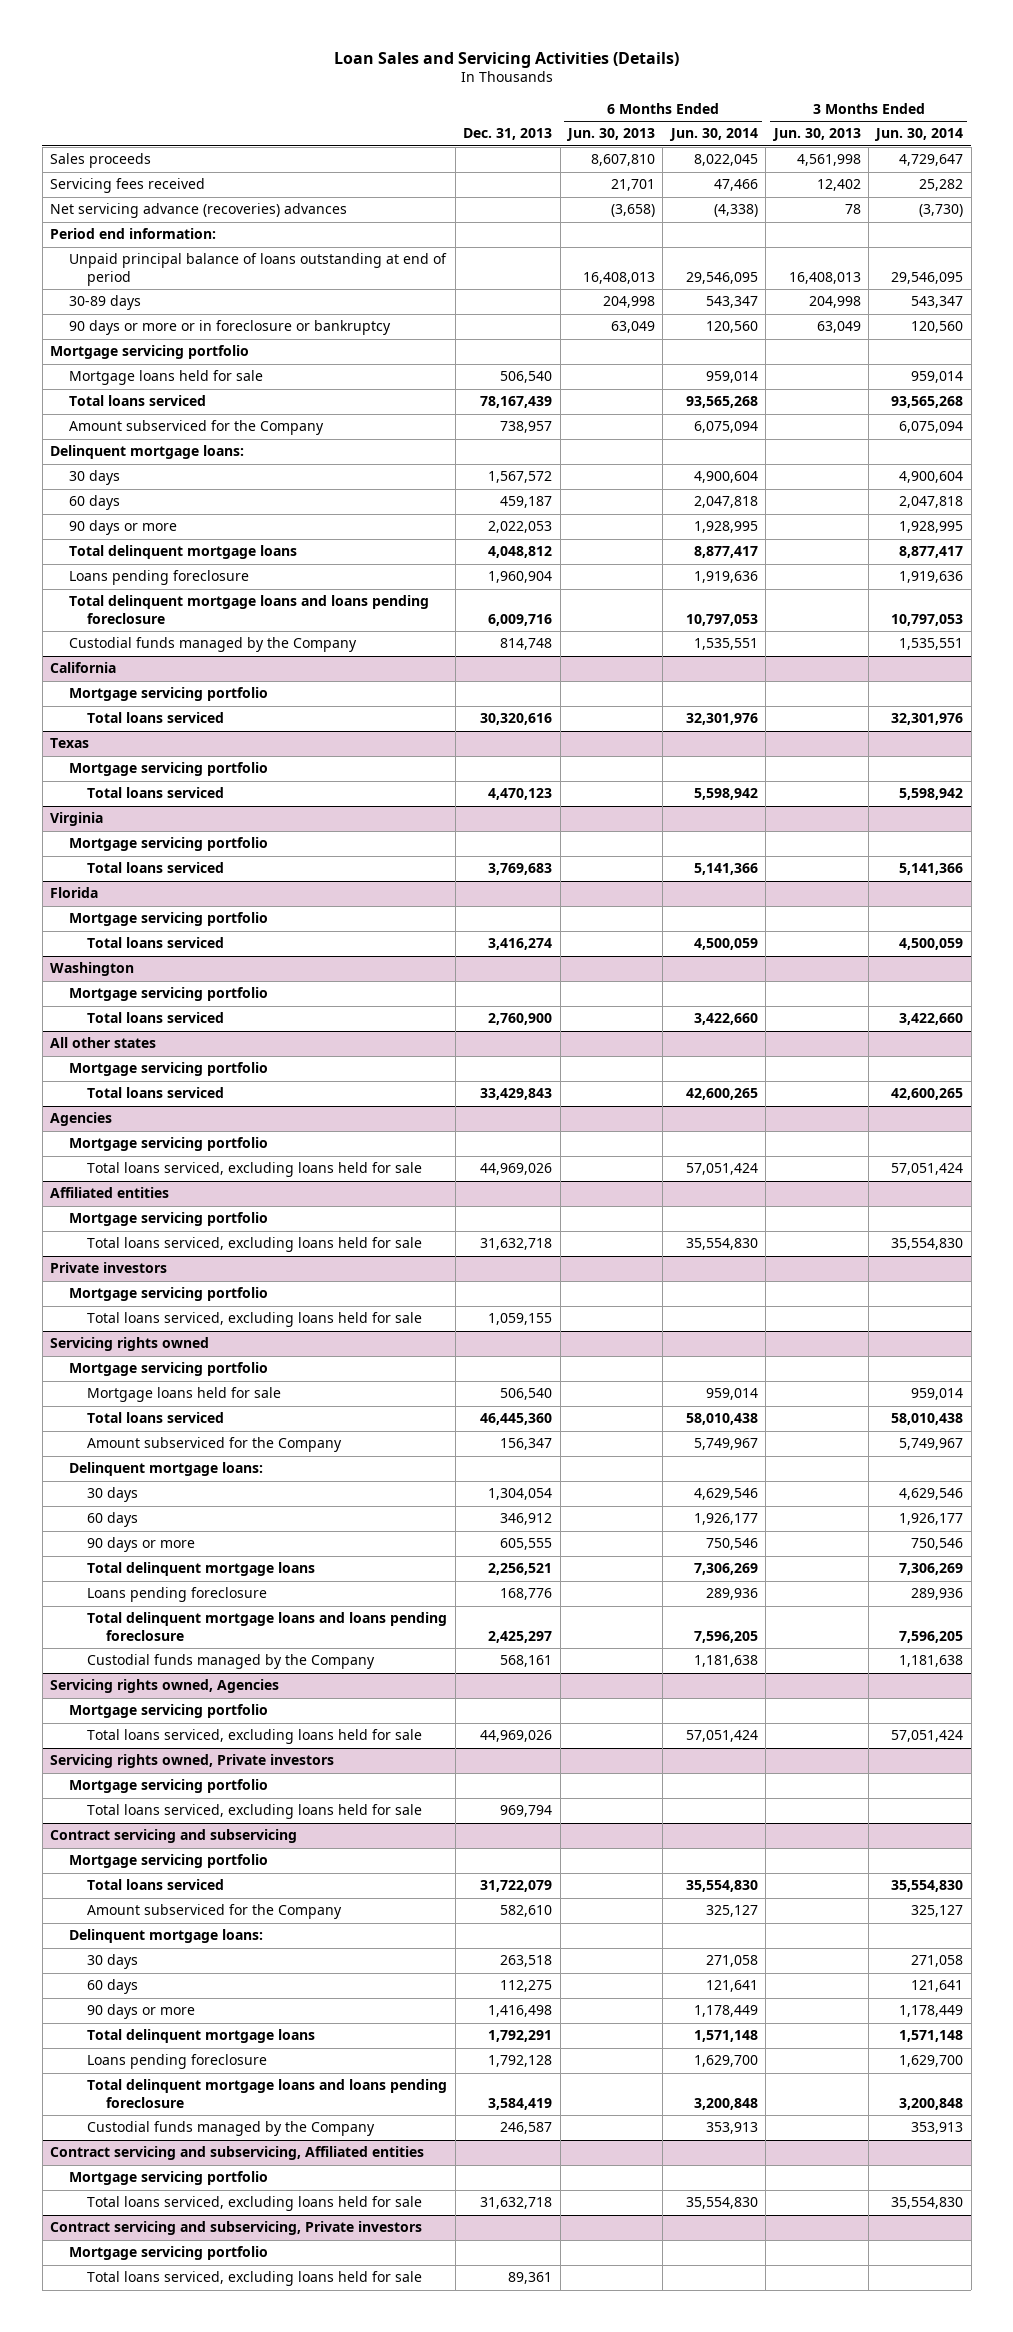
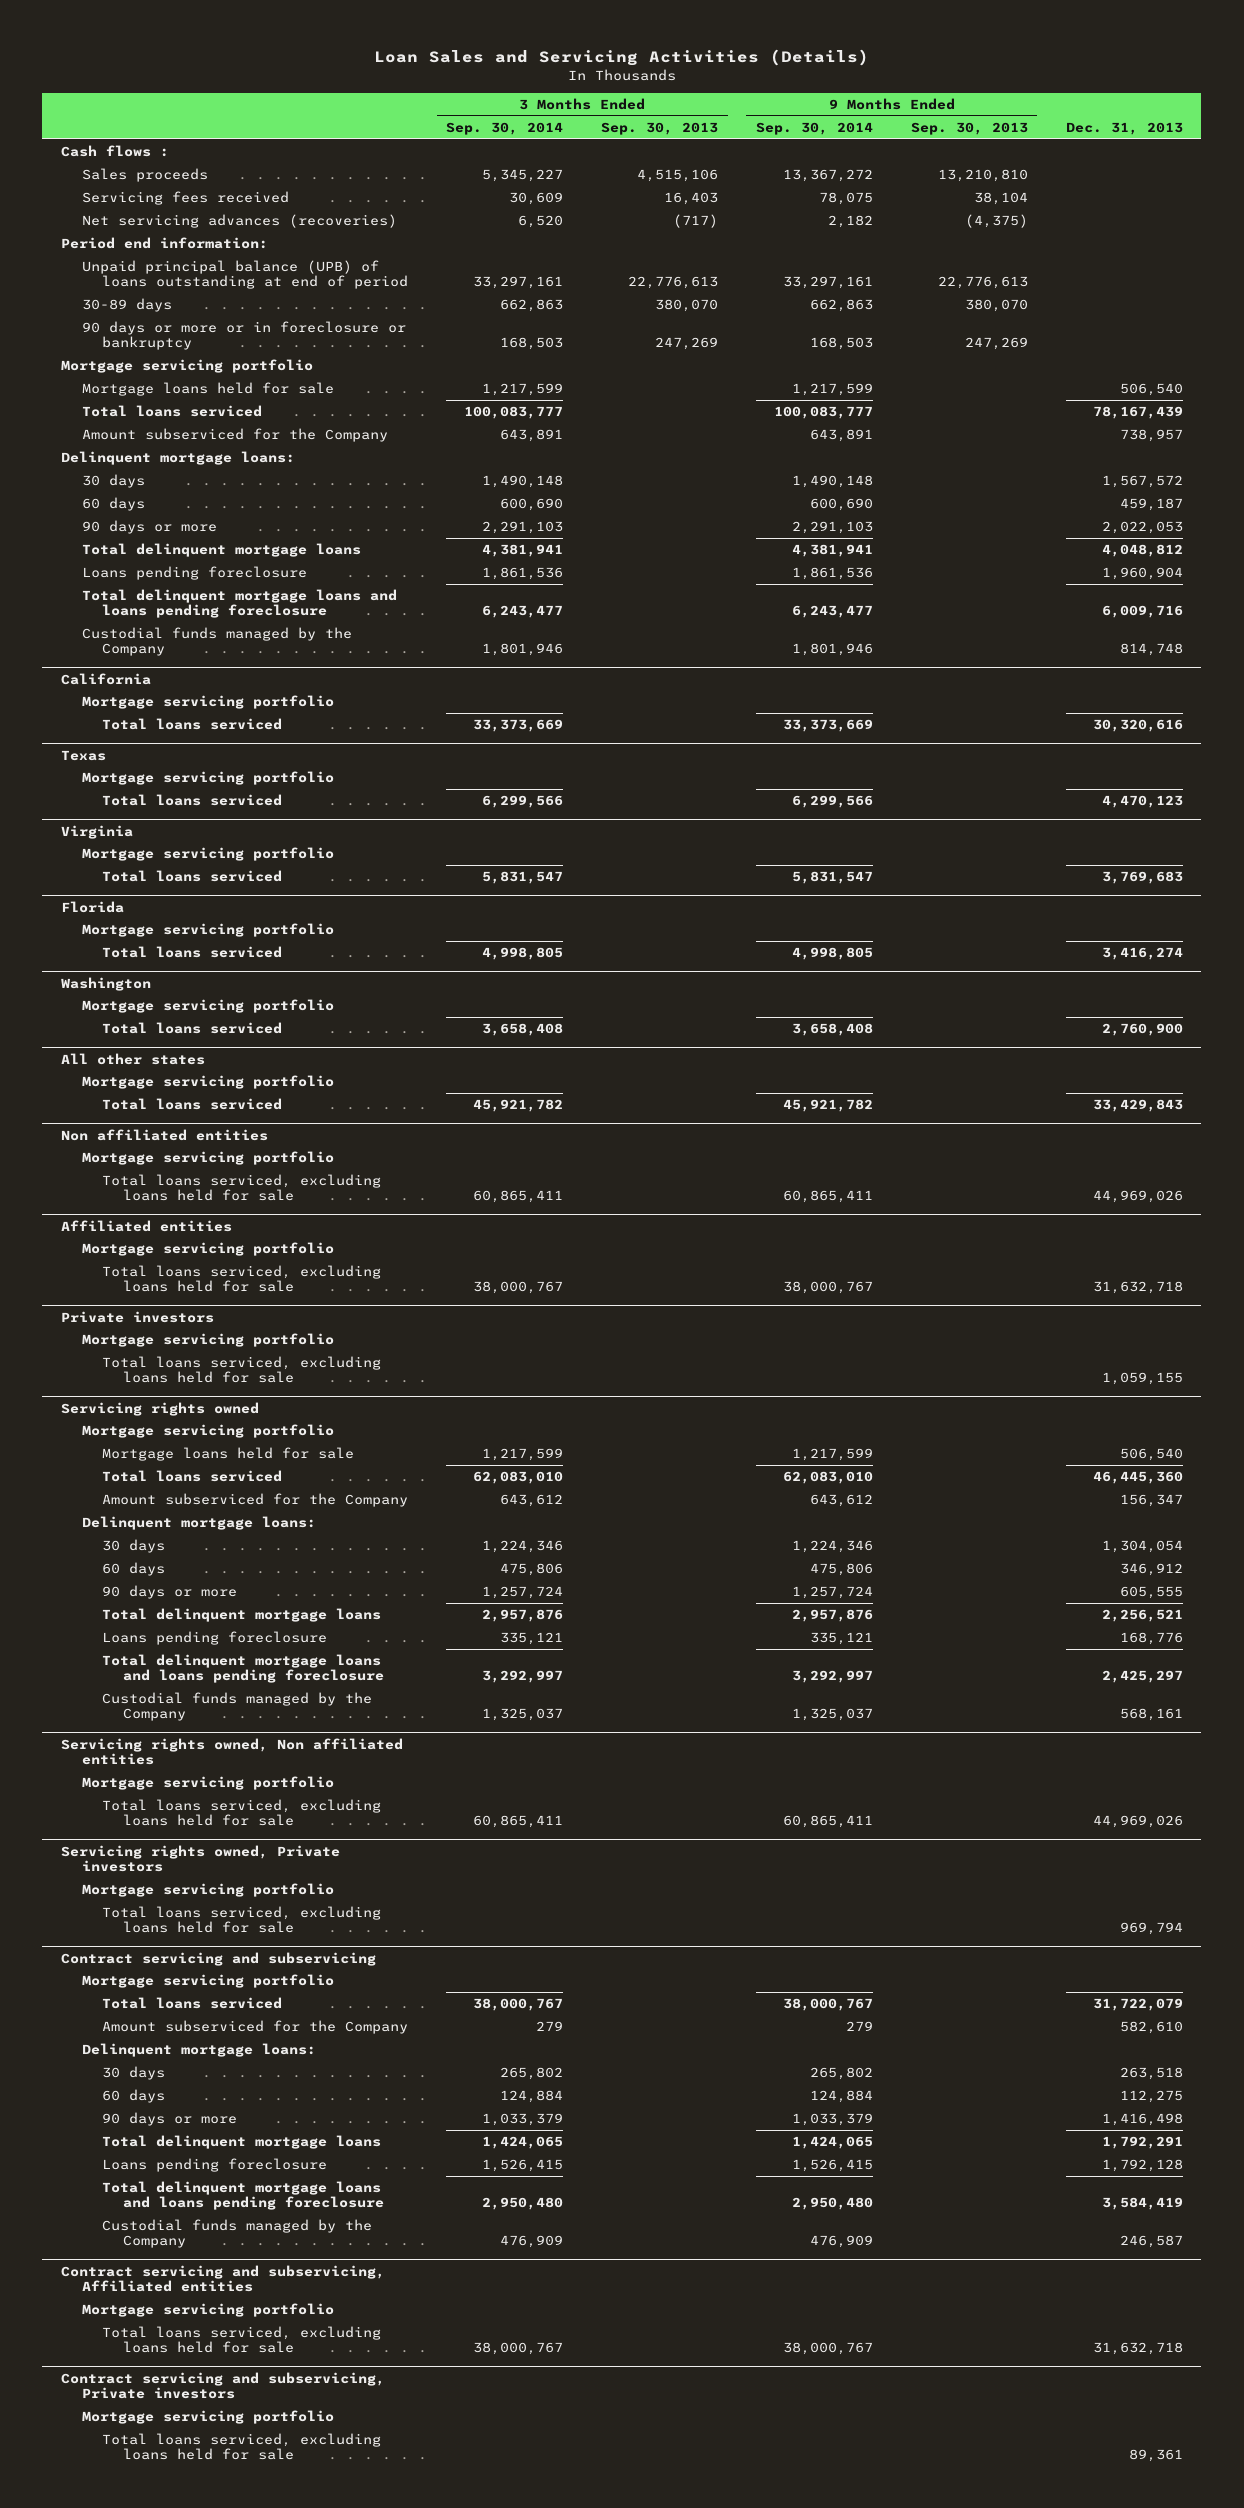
- | Dec. 31, 2013 | 6 Months Ended Jun. 30, 2013 | 6 Months Ended Jun. 30, 2014 | 3 Months Ended Jun. 30, 2013 | 3 Months Ended Jun. 30, 2014
+ | 3 Months Ended Sep. 30, 2014 | 3 Months Ended Sep. 30, 2013 | 9 Months Ended Sep. 30, 2014 | 9 Months Ended Sep. 30, 2013 | Dec. 31, 2013
+ Cash flows :
- Net servicing advance (recoveries) advances | | (3,658) | (4,338) | 78 | (3,730)
+ Net servicing advances (recoveries) | 6,520 | (717) | 2,182 | (4,375) |
- Unpaid principal balance of loans outstanding at end of period | | 16,408,013 | 29,546,095 | 16,408,013 | 29,546,095
+ Unpaid principal balance (UPB) of loans outstanding at end of period | 33,297,161 | 22,776,613 | 33,297,161 | 22,776,613 |
- Agencies
+ Non affiliated entities
- Servicing rights owned, Agencies
+ Servicing rights owned, Non affiliated entities

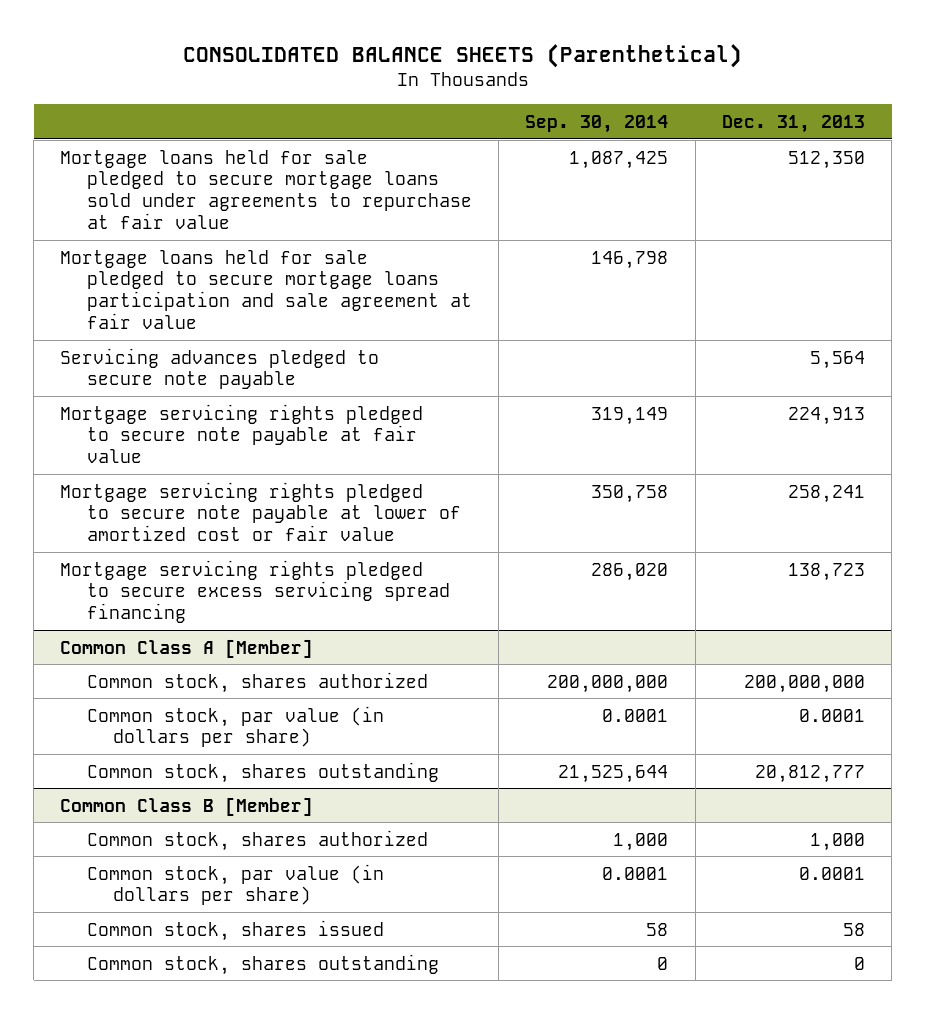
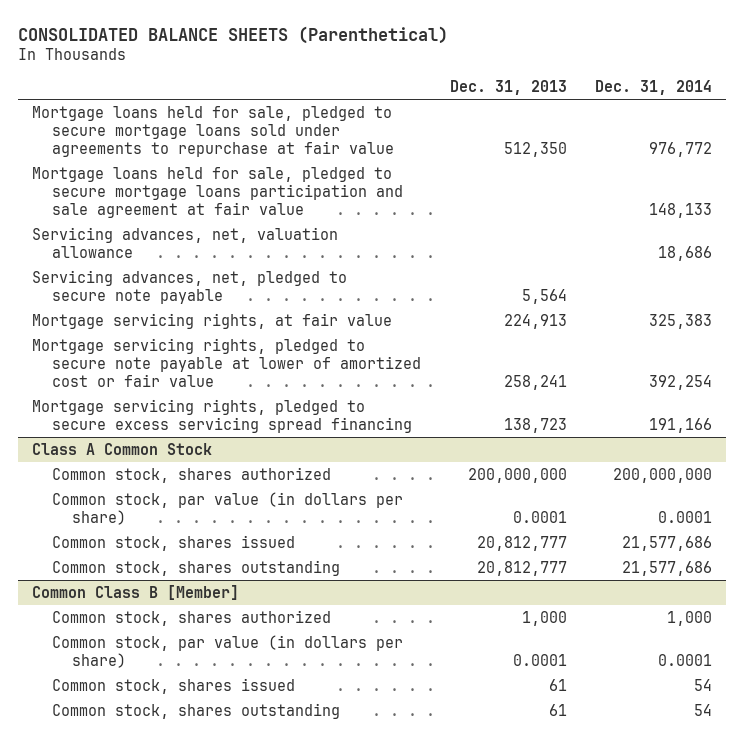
- | Sep. 30, 2014 | Dec. 31, 2013
+ | Dec. 31, 2013 | Dec. 31, 2014
- Mortgage loans held for sale pledged to secure mortgage loans sold under agreements to repurchase at fair value | 1,087,425 | 512,350
- Mortgage loans held for sale pledged to secure mortgage loans participation and sale agreement at fair value | 146,798 |
- Servicing advances pledged to secure note payable | | 5,564
- Mortgage servicing rights pledged to secure note payable at fair value | 319,149 | 224,913
- Mortgage servicing rights pledged to secure note payable at lower of amortized cost or fair value | 350,758 | 258,241
- Mortgage servicing rights pledged to secure excess servicing spread financing | 286,020 | 138,723
- Common Class A [Member]
+ Mortgage loans held for sale, pledged to secure mortgage loans sold under agreements to repurchase at fair value | 512,350 | 976,772
+ Mortgage loans held for sale, pledged to secure mortgage loans participation and sale agreement at fair value | | 148,133
+ Servicing advances, net, valuation allowance | | 18,686
+ Servicing advances, net, pledged to secure note payable | 5,564 |
+ Mortgage servicing rights, at fair value | 224,913 | 325,383
+ Mortgage servicing rights, pledged to secure note payable at lower of amortized cost or fair value | 258,241 | 392,254
+ Mortgage servicing rights, pledged to secure excess servicing spread financing | 138,723 | 191,166
+ Class A Common Stock
+ Common stock, shares issued | 20,812,777 | 21,577,686
@ Common Class B [Member]
- Common stock, shares issued | 58 | 58
- Common stock, shares outstanding | 0 | 0
+ Common stock, shares issued | 61 | 54
+ Common stock, shares outstanding | 61 | 54

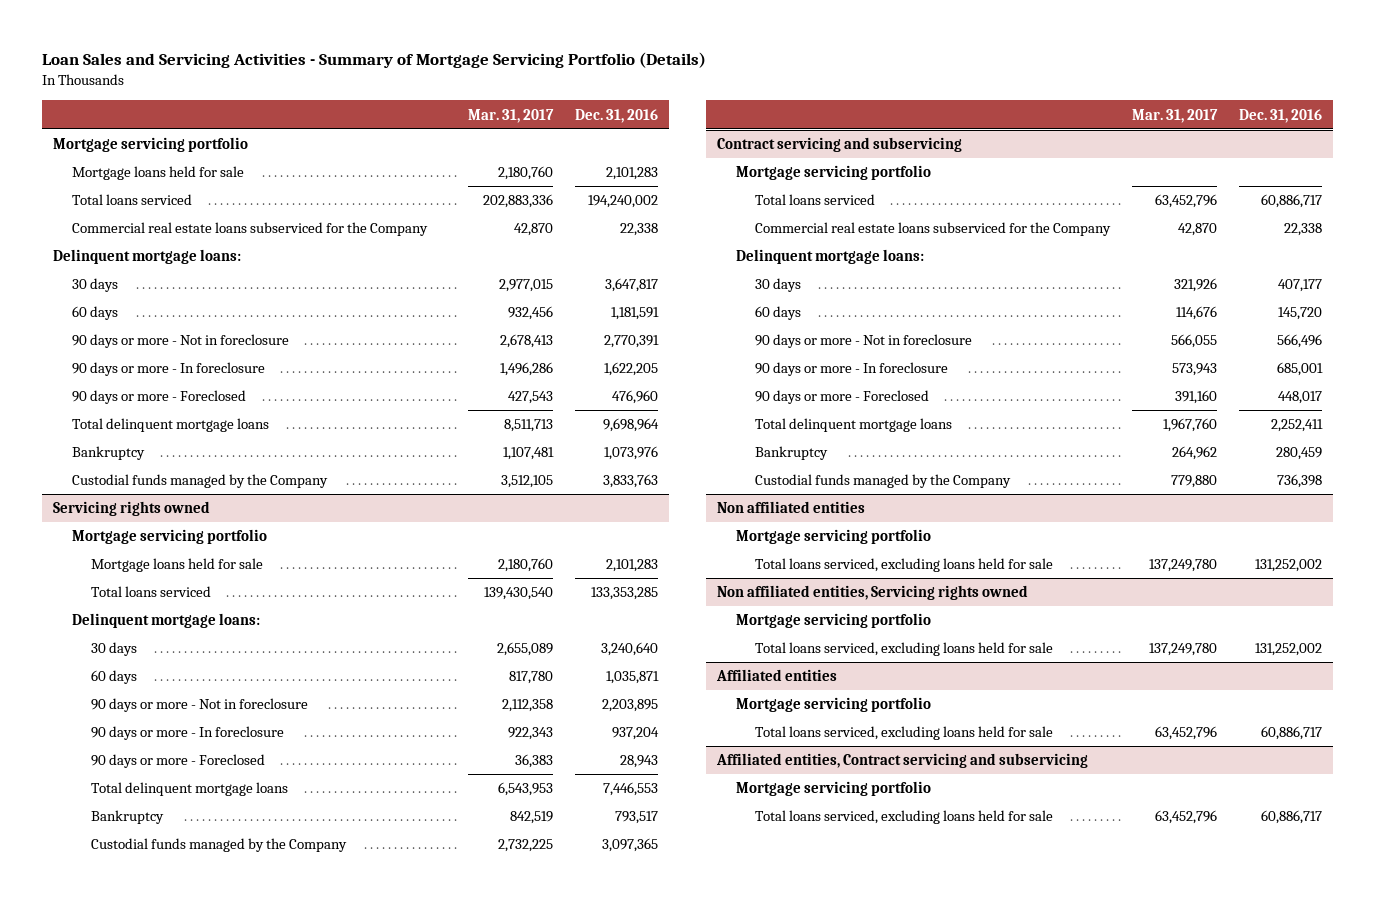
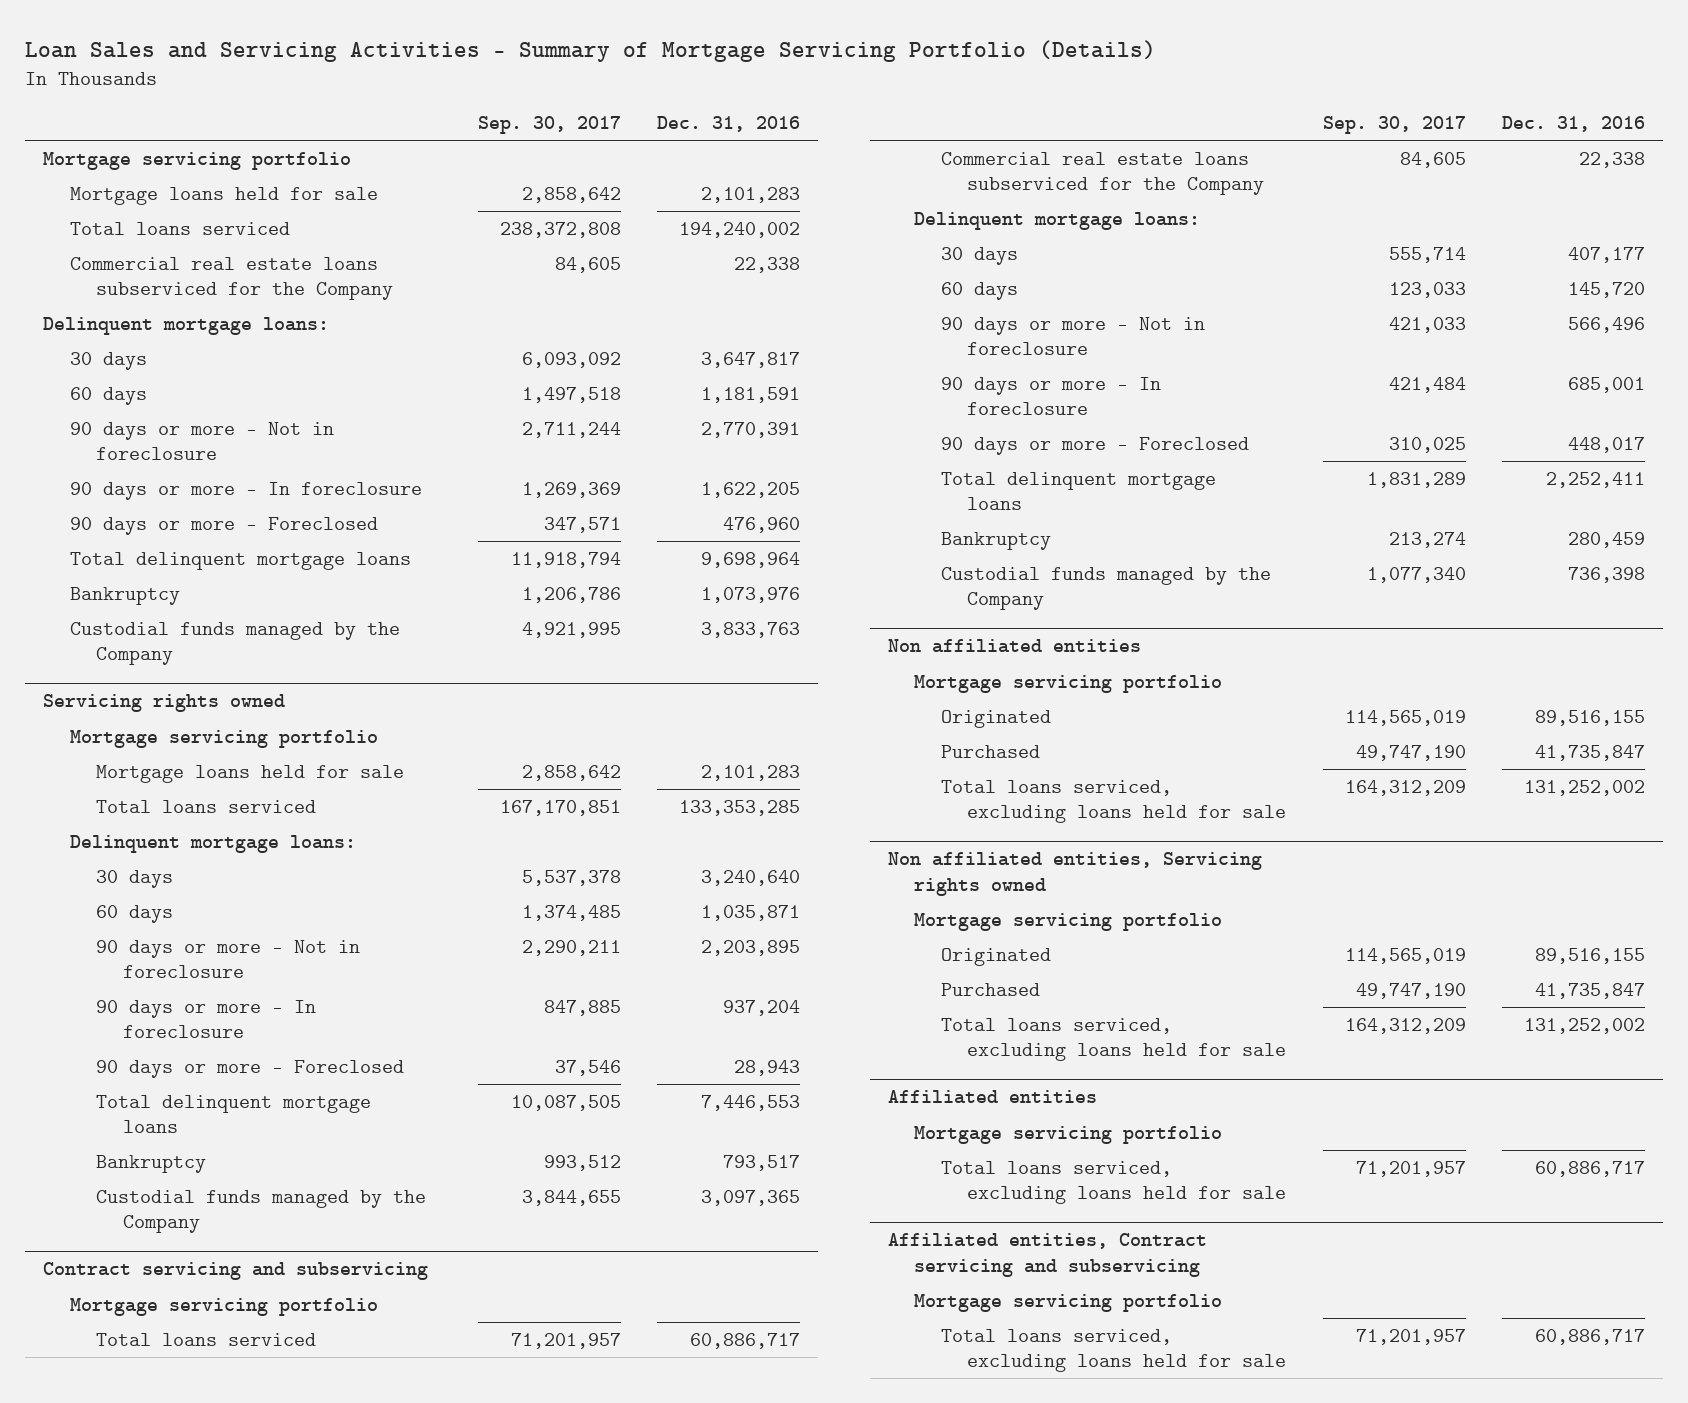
- | Mar. 31, 2017 | Dec. 31, 2016
+ | Sep. 30, 2017 | Dec. 31, 2016
@ Non affiliated entities
+ Originated | 114,565,019 | 89,516,155
+ Purchased | 49,747,190 | 41,735,847
@ Non affiliated entities, Servicing rights owned
+ Originated | 114,565,019 | 89,516,155
+ Purchased | 49,747,190 | 41,735,847

